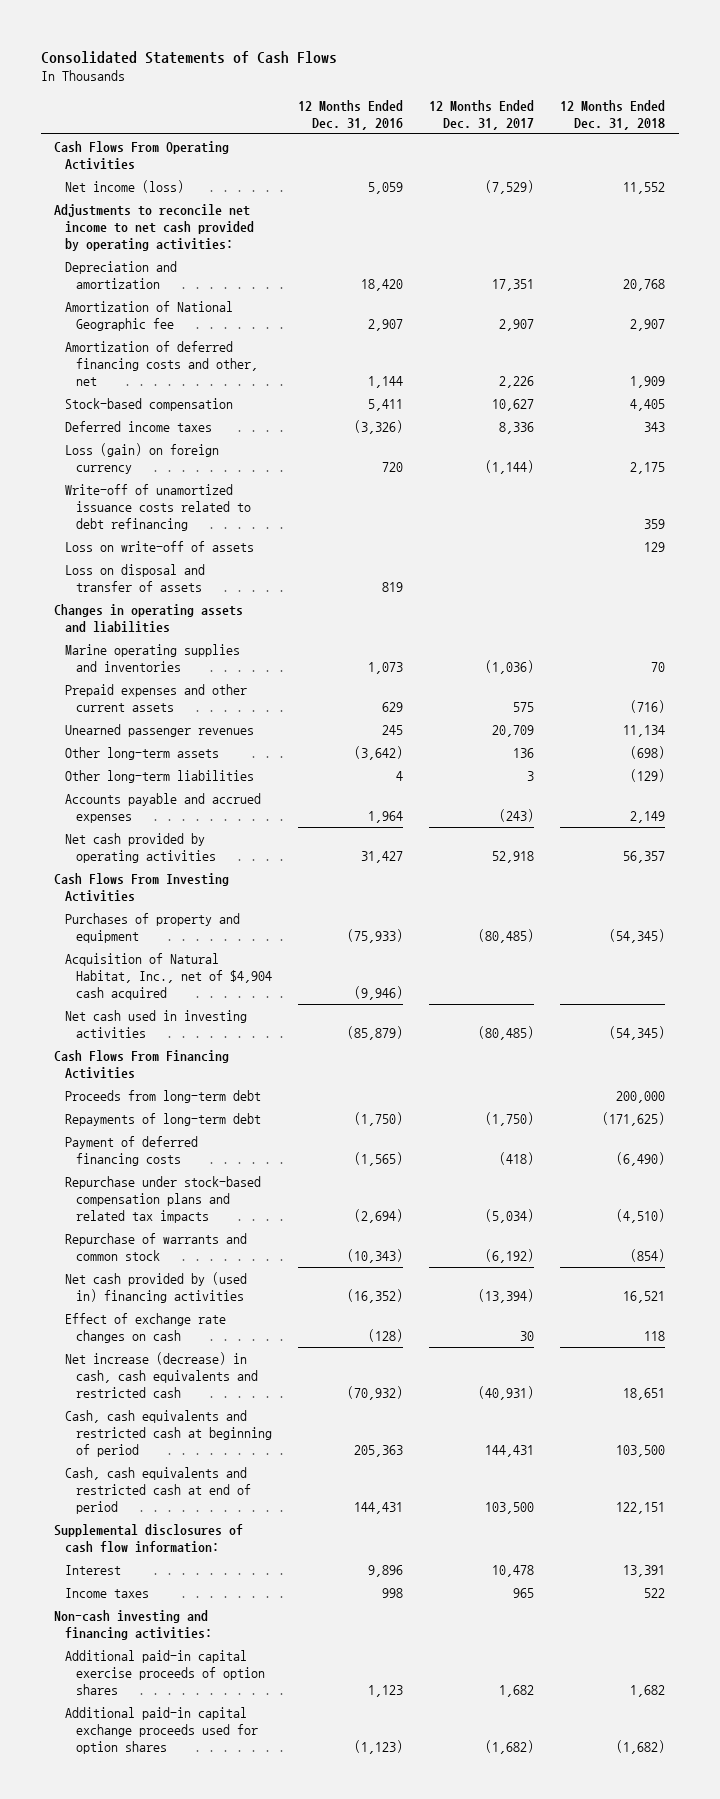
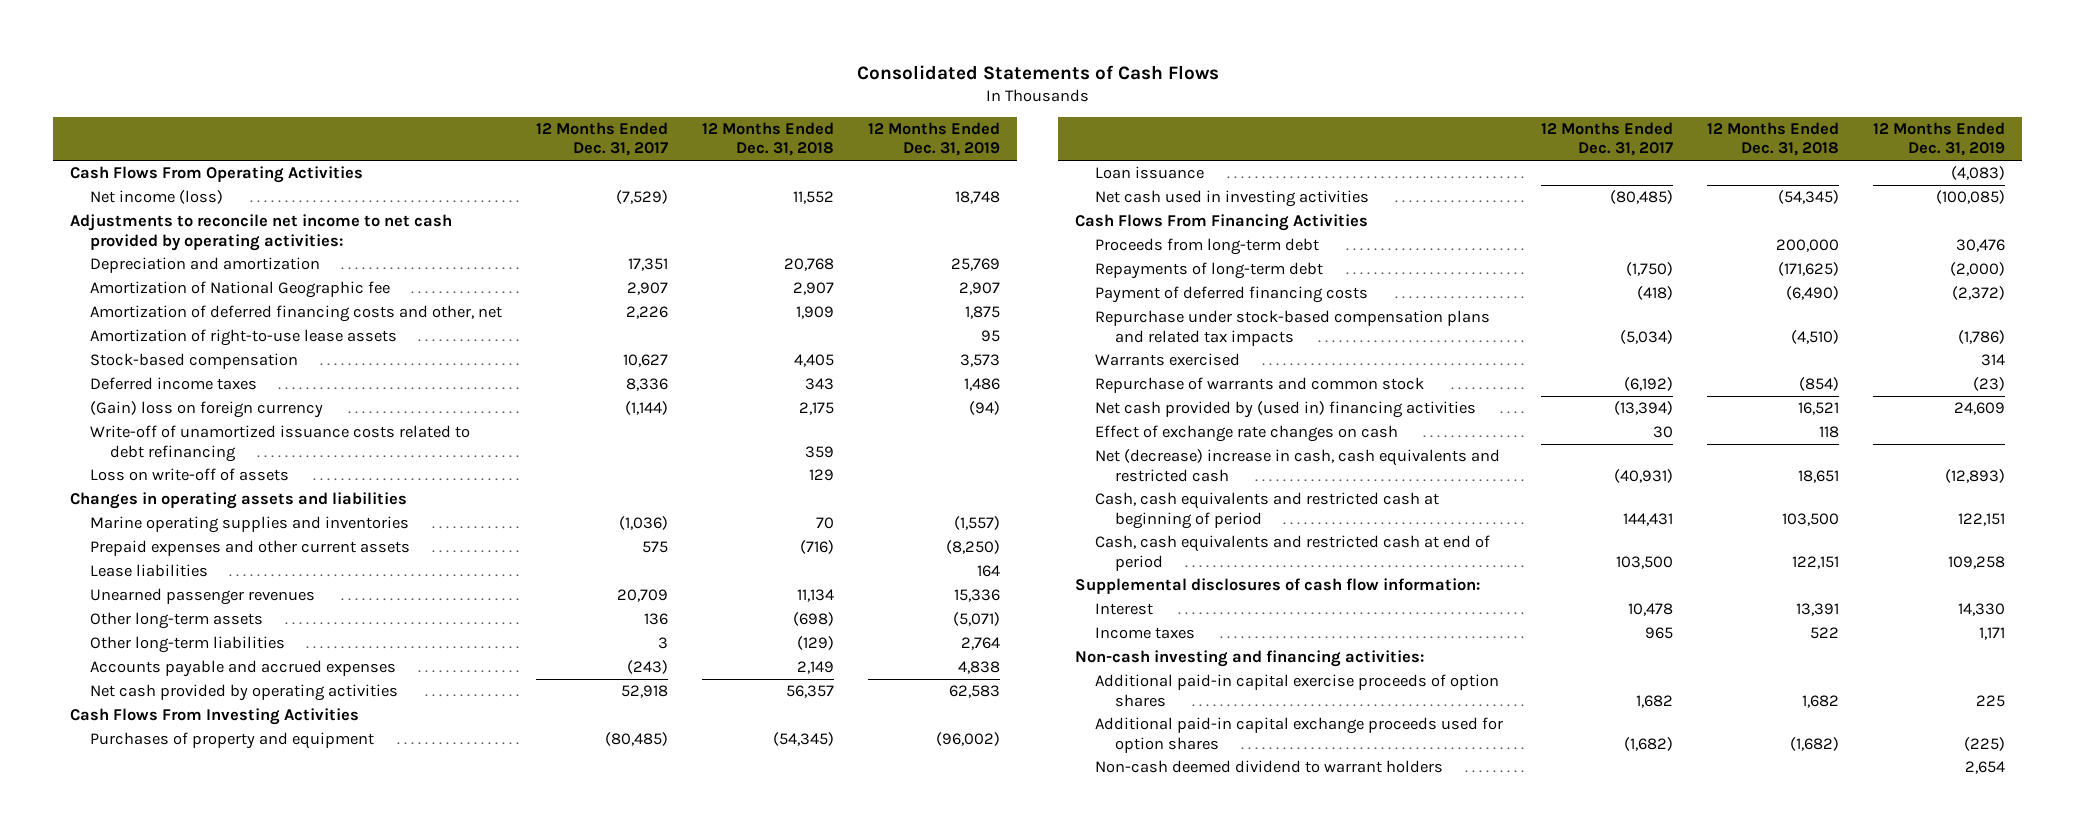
- | 12 Months Ended Dec. 31, 2016 | 12 Months Ended Dec. 31, 2017 | 12 Months Ended Dec. 31, 2018
+ | 12 Months Ended Dec. 31, 2017 | 12 Months Ended Dec. 31, 2018 | 12 Months Ended Dec. 31, 2019
+ Amortization of right-to-use lease assets | | | 95
- Loss (gain) on foreign currency | 720 | (1,144) | 2,175
+ (Gain) loss on foreign currency | (1,144) | 2,175 | (94)
- Loss on disposal and transfer of assets | 819 | |
+ Lease liabilities | | | 164
- Acquisition of Natural Habitat, Inc., net of $4,904 cash acquired | (9,946) | |
+ Loan issuance | | | (4,083)
+ Warrants exercised | | | 314
- Net increase (decrease) in cash, cash equivalents and restricted cash | (70,932) | (40,931) | 18,651
+ Net (decrease) increase in cash, cash equivalents and restricted cash | (40,931) | 18,651 | (12,893)
+ Non-cash deemed dividend to warrant holders | | | 2,654

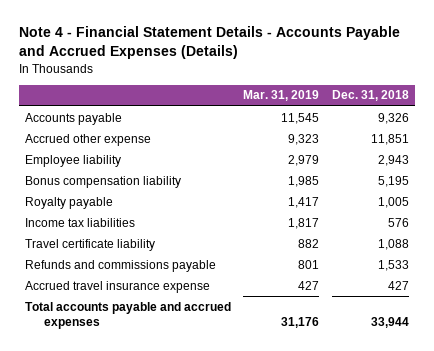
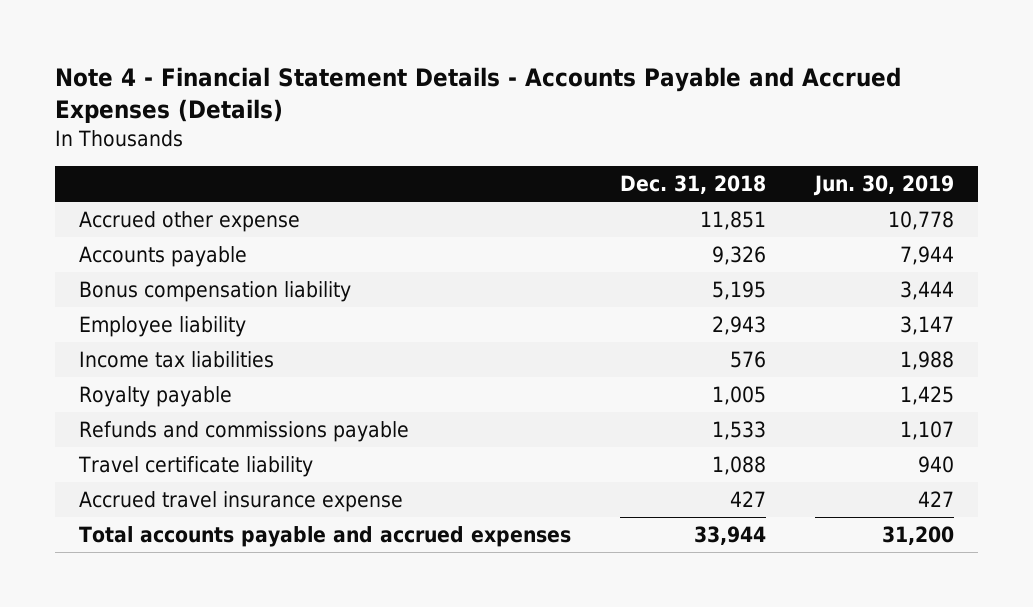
- | Mar. 31, 2019 | Dec. 31, 2018
+ | Dec. 31, 2018 | Jun. 30, 2019
moved down: Accounts payable | 9,326 | 7,944
moved down: Employee liability | 2,943 | 3,147
moved down: Royalty payable | 1,005 | 1,425
moved down: Travel certificate liability | 1,088 | 940

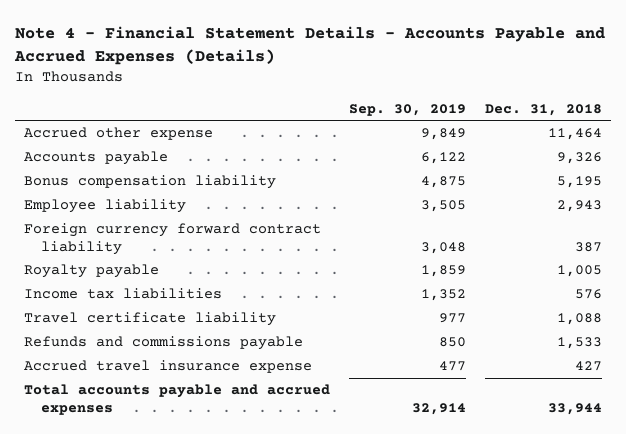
- | Dec. 31, 2018 | Jun. 30, 2019
+ | Sep. 30, 2019 | Dec. 31, 2018
- Accrued other expense | 11,851 | 10,778
+ Accrued other expense | 9,849 | 11,464
+ Foreign currency forward contract liability | 3,048 | 387
moved down: Income tax liabilities | 1,352 | 576
moved down: Refunds and commissions payable | 850 | 1,533

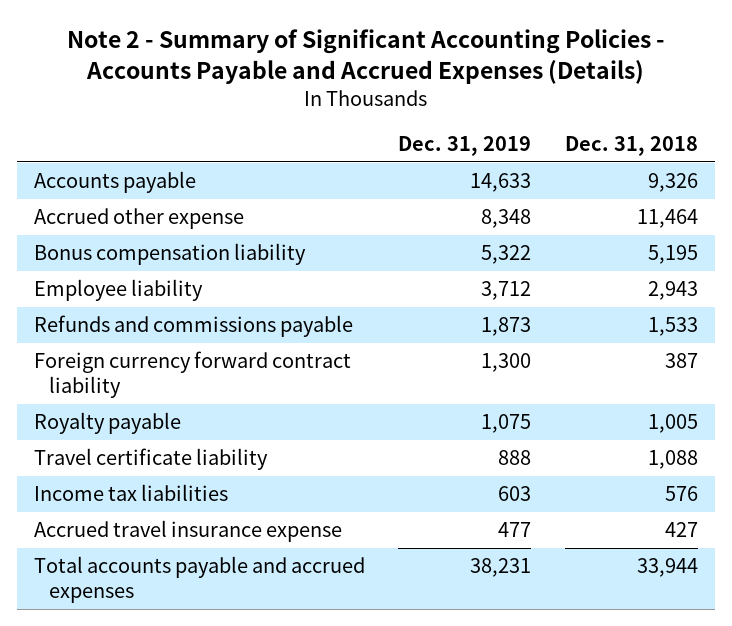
- Note 4 - Financial Statement Details - Accounts Payable and Accrued Expenses (Details)
+ Note 2 - Summary of Significant Accounting Policies - Accounts Payable and Accrued Expenses (Details)
- | Sep. 30, 2019 | Dec. 31, 2018
+ | Dec. 31, 2019 | Dec. 31, 2018
moved down: Accrued other expense | 8,348 | 11,464
moved up: Refunds and commissions payable | 1,873 | 1,533
moved down: Income tax liabilities | 603 | 576

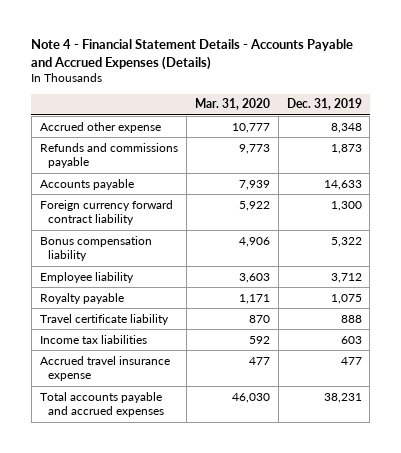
- Note 2 - Summary of Significant Accounting Policies - Accounts Payable and Accrued Expenses (Details)
+ Note 4 - Financial Statement Details - Accounts Payable and Accrued Expenses (Details)
- | Dec. 31, 2019 | Dec. 31, 2018
+ | Mar. 31, 2020 | Dec. 31, 2019
moved down: Accounts payable | 7,939 | 14,633
moved down: Bonus compensation liability | 4,906 | 5,322
moved down: Employee liability | 3,603 | 3,712

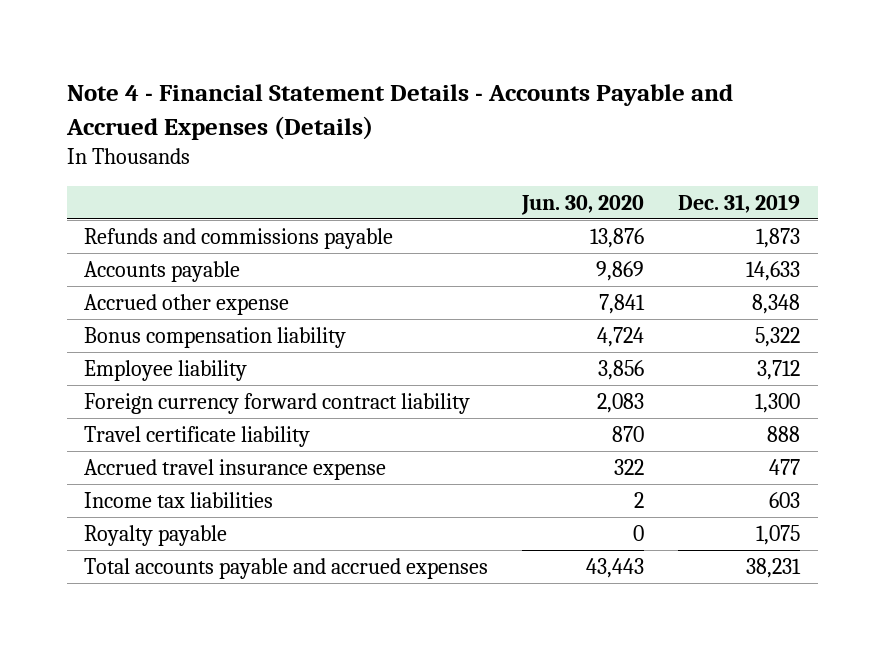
- | Mar. 31, 2020 | Dec. 31, 2019
+ | Jun. 30, 2020 | Dec. 31, 2019
moved down: Accrued other expense | 7,841 | 8,348
moved down: Foreign currency forward contract liability | 2,083 | 1,300
moved down: Income tax liabilities | 2 | 603
moved down: Royalty payable | 0 | 1,075

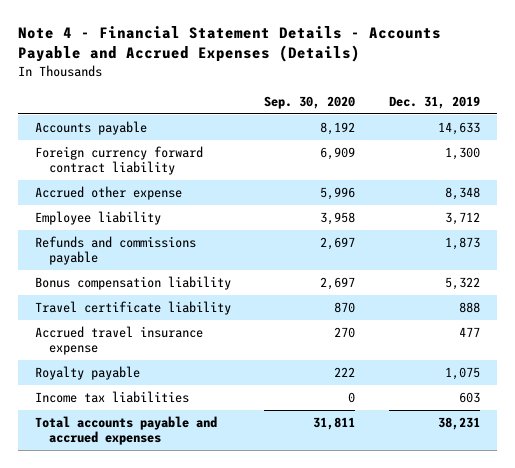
- | Jun. 30, 2020 | Dec. 31, 2019
+ | Sep. 30, 2020 | Dec. 31, 2019
moved up: Foreign currency forward contract liability | 6,909 | 1,300
moved down: Refunds and commissions payable | 2,697 | 1,873
moved down: Bonus compensation liability | 2,697 | 5,322
moved down: Income tax liabilities | 0 | 603

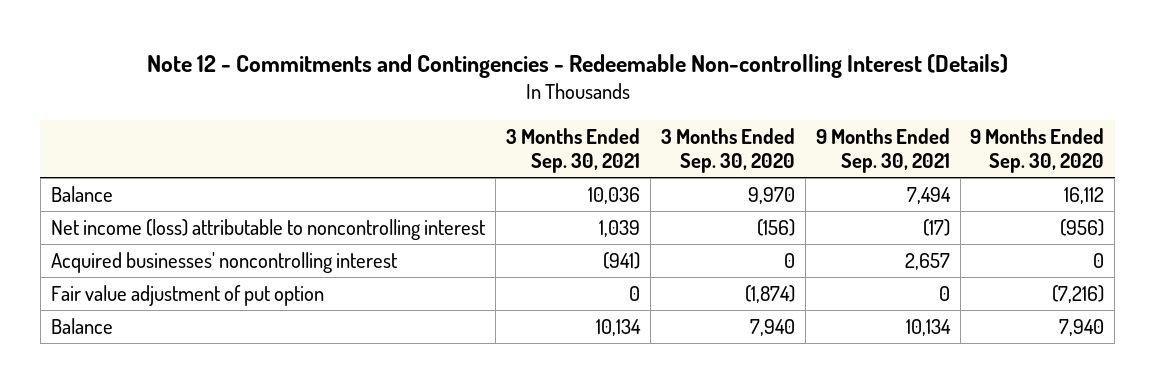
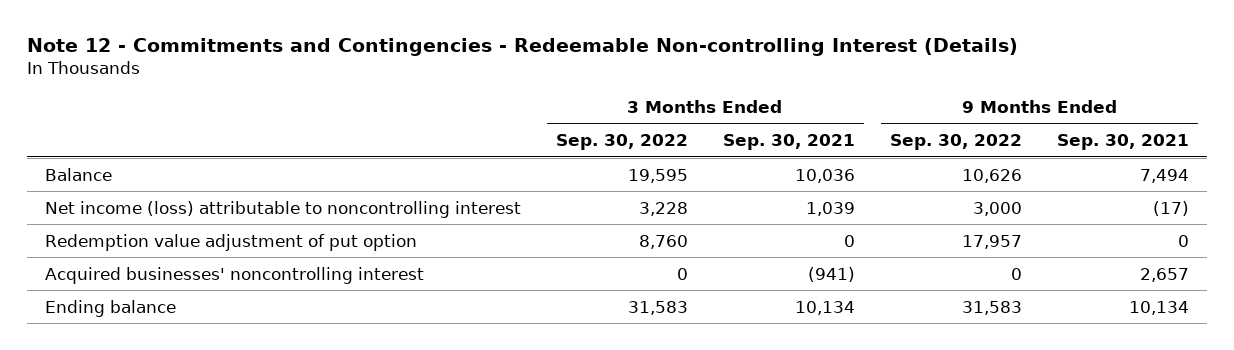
- | 3 Months Ended Sep. 30, 2021 | 3 Months Ended Sep. 30, 2020 | 9 Months Ended Sep. 30, 2021 | 9 Months Ended Sep. 30, 2020
+ | 3 Months Ended Sep. 30, 2022 | 3 Months Ended Sep. 30, 2021 | 9 Months Ended Sep. 30, 2022 | 9 Months Ended Sep. 30, 2021
+ Redemption value adjustment of put option | 8,760 | 0 | 17,957 | 0
- Fair value adjustment of put option | 0 | (1,874) | 0 | (7,216)
- Balance | 10,134 | 7,940 | 10,134 | 7,940
+ Ending balance | 31,583 | 10,134 | 31,583 | 10,134

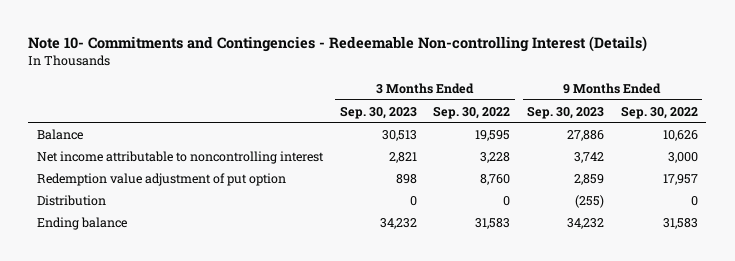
- Note 12 - Commitments and Contingencies - Redeemable Non-controlling Interest (Details)
+ Note 10- Commitments and Contingencies - Redeemable Non-controlling Interest (Details)
- | 3 Months Ended Sep. 30, 2022 | 3 Months Ended Sep. 30, 2021 | 9 Months Ended Sep. 30, 2022 | 9 Months Ended Sep. 30, 2021
+ | 3 Months Ended Sep. 30, 2023 | 3 Months Ended Sep. 30, 2022 | 9 Months Ended Sep. 30, 2023 | 9 Months Ended Sep. 30, 2022
- Net income (loss) attributable to noncontrolling interest | 3,228 | 1,039 | 3,000 | (17)
+ Net income attributable to noncontrolling interest | 2,821 | 3,228 | 3,742 | 3,000
- Acquired businesses' noncontrolling interest | 0 | (941) | 0 | 2,657
+ Distribution | 0 | 0 | (255) | 0

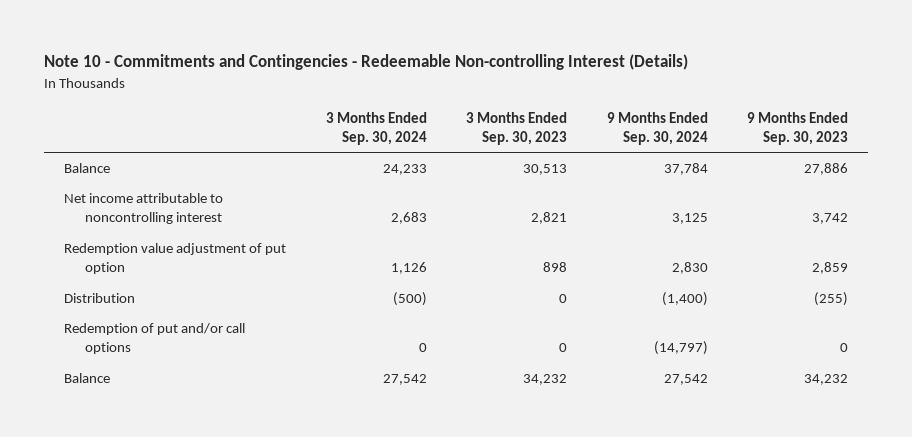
- Note 10- Commitments and Contingencies - Redeemable Non-controlling Interest (Details)
+ Note 10 - Commitments and Contingencies - Redeemable Non-controlling Interest (Details)
- | 3 Months Ended Sep. 30, 2023 | 3 Months Ended Sep. 30, 2022 | 9 Months Ended Sep. 30, 2023 | 9 Months Ended Sep. 30, 2022
+ | 3 Months Ended Sep. 30, 2024 | 3 Months Ended Sep. 30, 2023 | 9 Months Ended Sep. 30, 2024 | 9 Months Ended Sep. 30, 2023
- Ending balance | 34,232 | 31,583 | 34,232 | 31,583
+ Redemption of put and/or call options | 0 | 0 | (14,797) | 0
+ Balance | 27,542 | 34,232 | 27,542 | 34,232

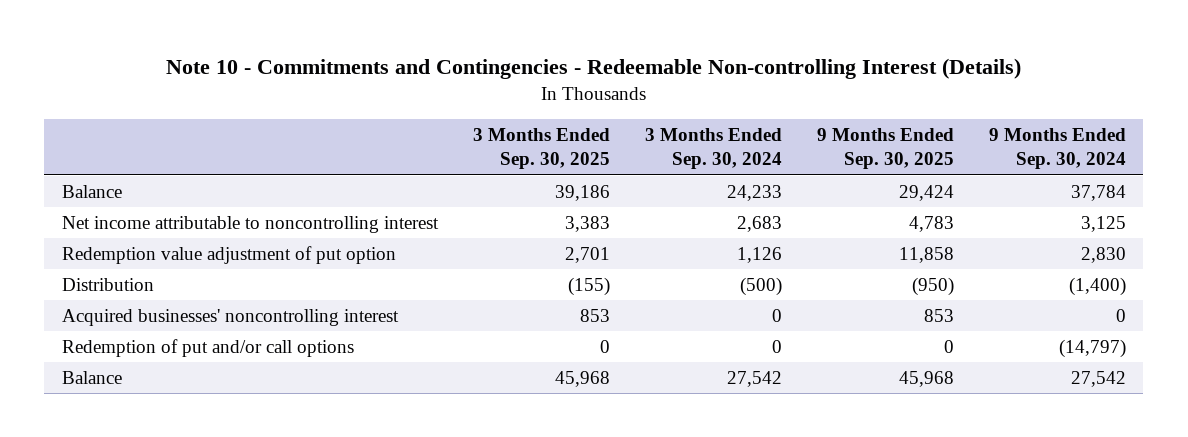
- | 3 Months Ended Sep. 30, 2024 | 3 Months Ended Sep. 30, 2023 | 9 Months Ended Sep. 30, 2024 | 9 Months Ended Sep. 30, 2023
+ | 3 Months Ended Sep. 30, 2025 | 3 Months Ended Sep. 30, 2024 | 9 Months Ended Sep. 30, 2025 | 9 Months Ended Sep. 30, 2024
+ Acquired businesses' noncontrolling interest | 853 | 0 | 853 | 0

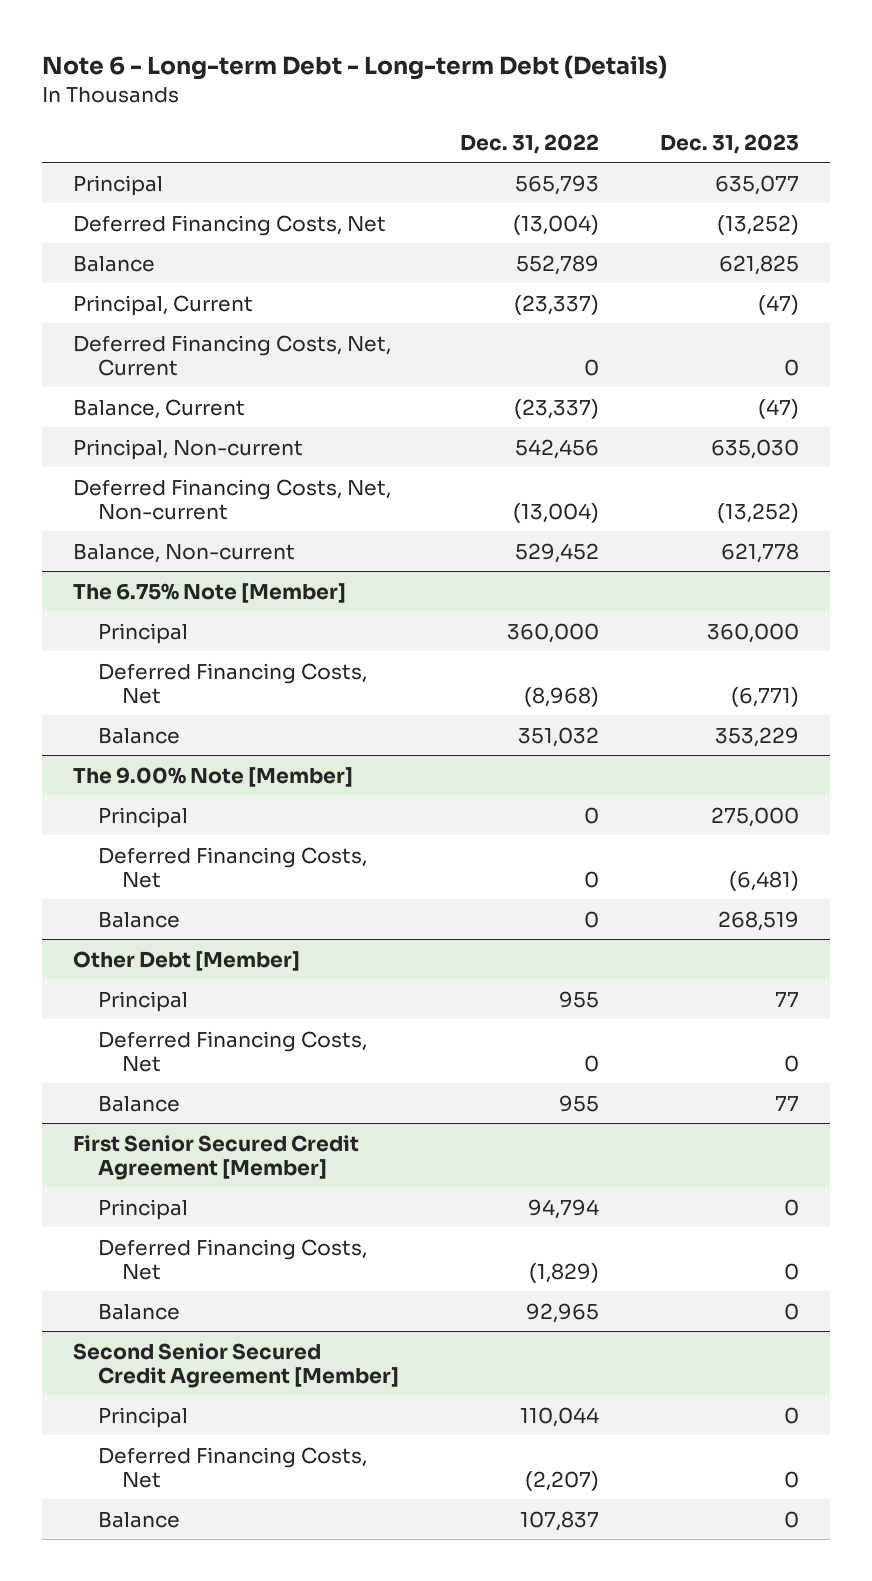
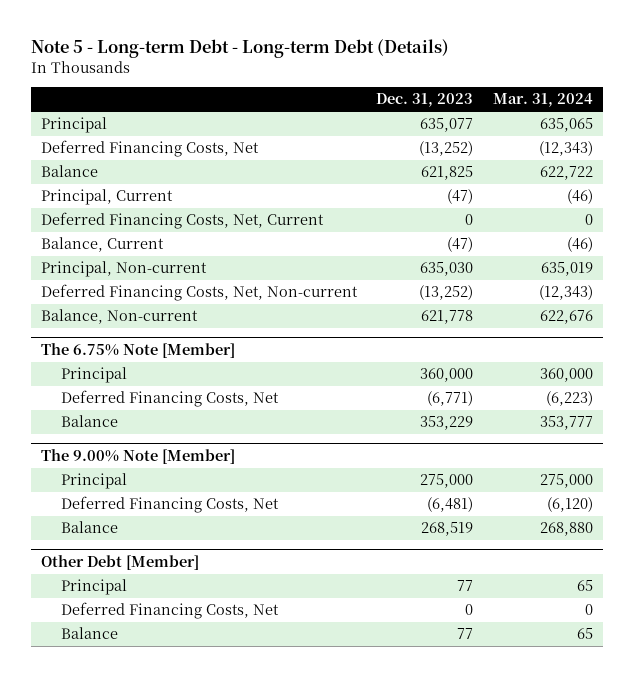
- Note 6 - Long-term Debt - Long-term Debt (Details)
+ Note 5 - Long-term Debt - Long-term Debt (Details)
- | Dec. 31, 2022 | Dec. 31, 2023
+ | Dec. 31, 2023 | Mar. 31, 2024
- First Senior Secured Credit Agreement [Member]
- Principal | 94,794 | 0
- Deferred Financing Costs, Net | (1,829) | 0
- Balance | 92,965 | 0
- Second Senior Secured Credit Agreement [Member]
- Principal | 110,044 | 0
- Deferred Financing Costs, Net | (2,207) | 0
- Balance | 107,837 | 0

